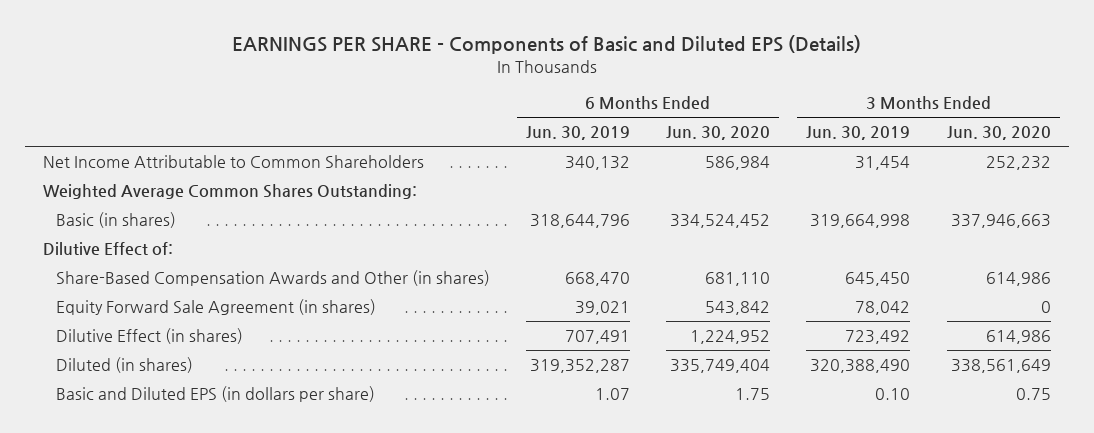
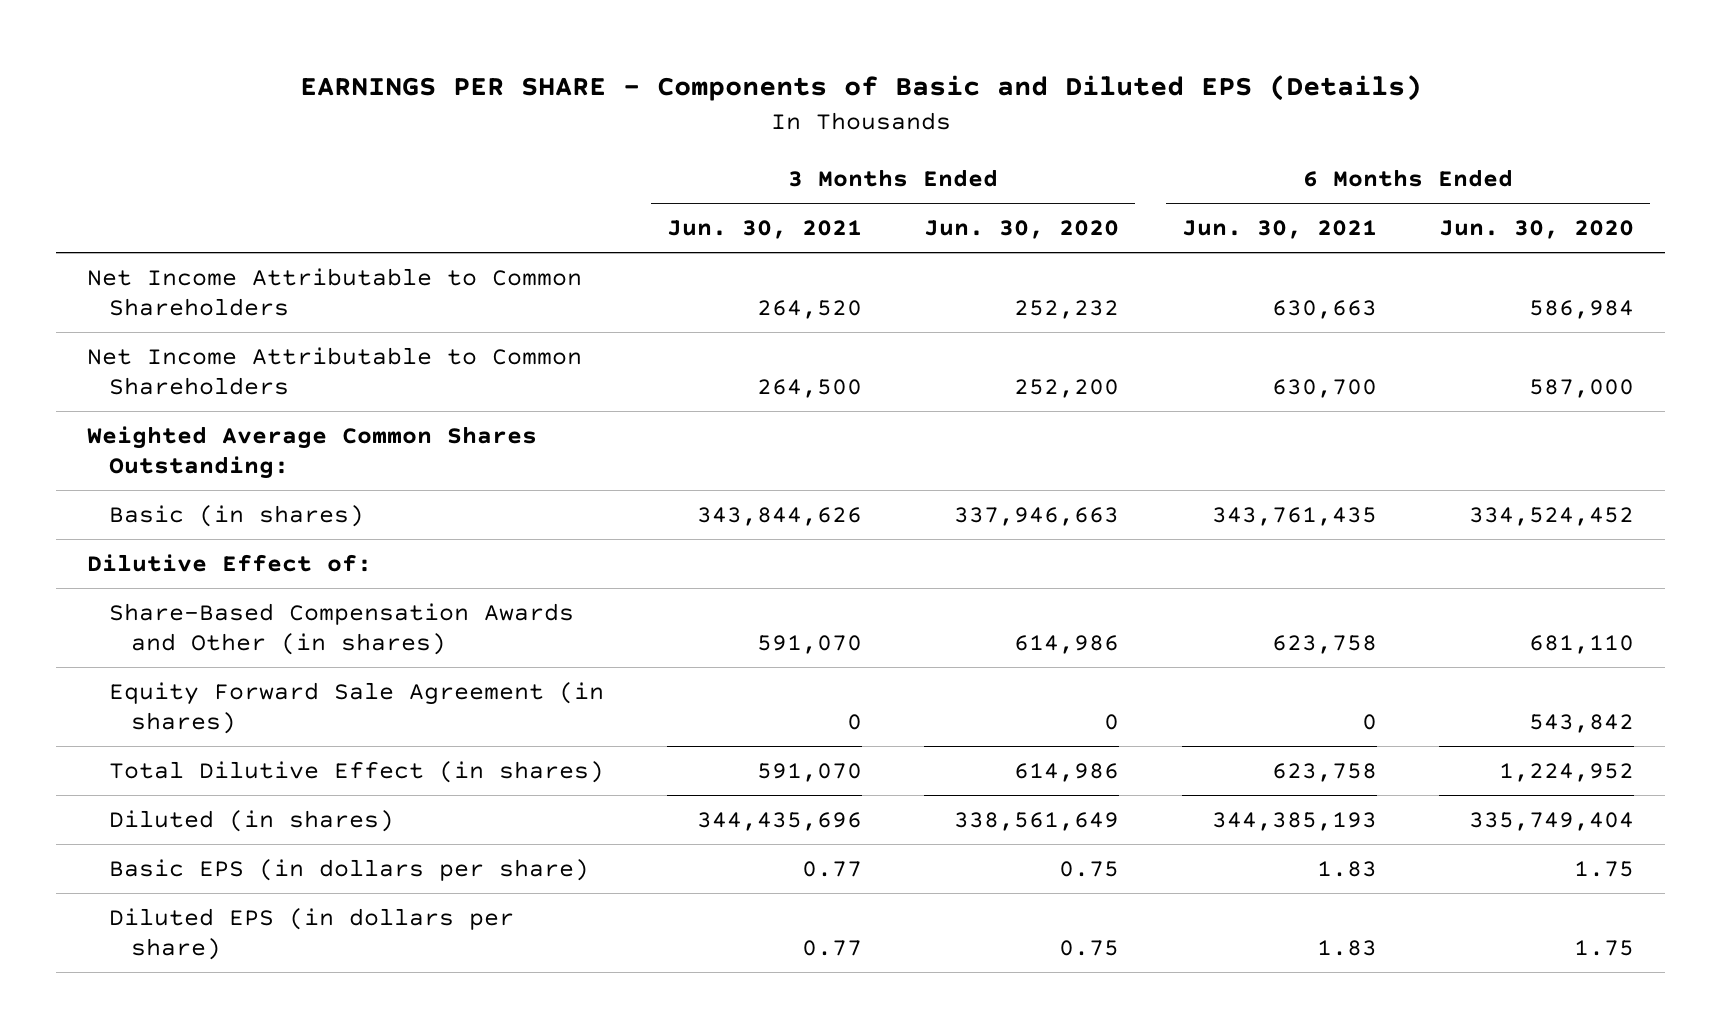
- | 6 Months Ended Jun. 30, 2019 | 6 Months Ended Jun. 30, 2020 | 3 Months Ended Jun. 30, 2019 | 3 Months Ended Jun. 30, 2020
+ | 3 Months Ended Jun. 30, 2021 | 3 Months Ended Jun. 30, 2020 | 6 Months Ended Jun. 30, 2021 | 6 Months Ended Jun. 30, 2020
+ Net Income Attributable to Common Shareholders | 264,500 | 252,200 | 630,700 | 587,000
- Dilutive Effect (in shares) | 707,491 | 1,224,952 | 723,492 | 614,986
+ Total Dilutive Effect (in shares) | 591,070 | 614,986 | 623,758 | 1,224,952
- Basic and Diluted EPS (in dollars per share) | 1.07 | 1.75 | 0.10 | 0.75
+ Basic EPS (in dollars per share) | 0.77 | 0.75 | 1.83 | 1.75
+ Diluted EPS (in dollars per share) | 0.77 | 0.75 | 1.83 | 1.75

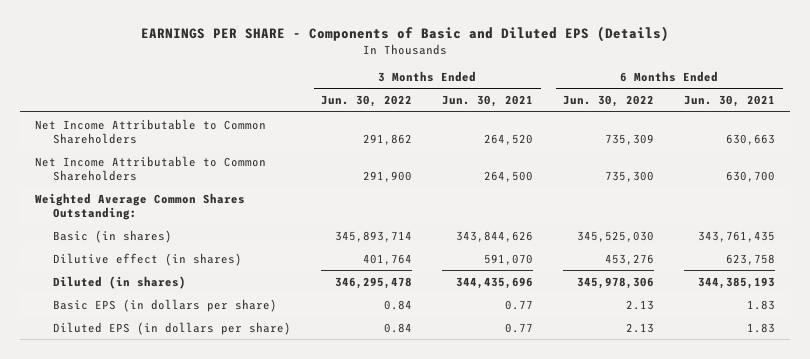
- | 3 Months Ended Jun. 30, 2021 | 3 Months Ended Jun. 30, 2020 | 6 Months Ended Jun. 30, 2021 | 6 Months Ended Jun. 30, 2020
+ | 3 Months Ended Jun. 30, 2022 | 3 Months Ended Jun. 30, 2021 | 6 Months Ended Jun. 30, 2022 | 6 Months Ended Jun. 30, 2021
- Dilutive Effect of:
- Share-Based Compensation Awards and Other (in shares) | 591,070 | 614,986 | 623,758 | 681,110
- Equity Forward Sale Agreement (in shares) | 0 | 0 | 0 | 543,842
- Total Dilutive Effect (in shares) | 591,070 | 614,986 | 623,758 | 1,224,952
+ Dilutive effect (in shares) | 401,764 | 591,070 | 453,276 | 623,758

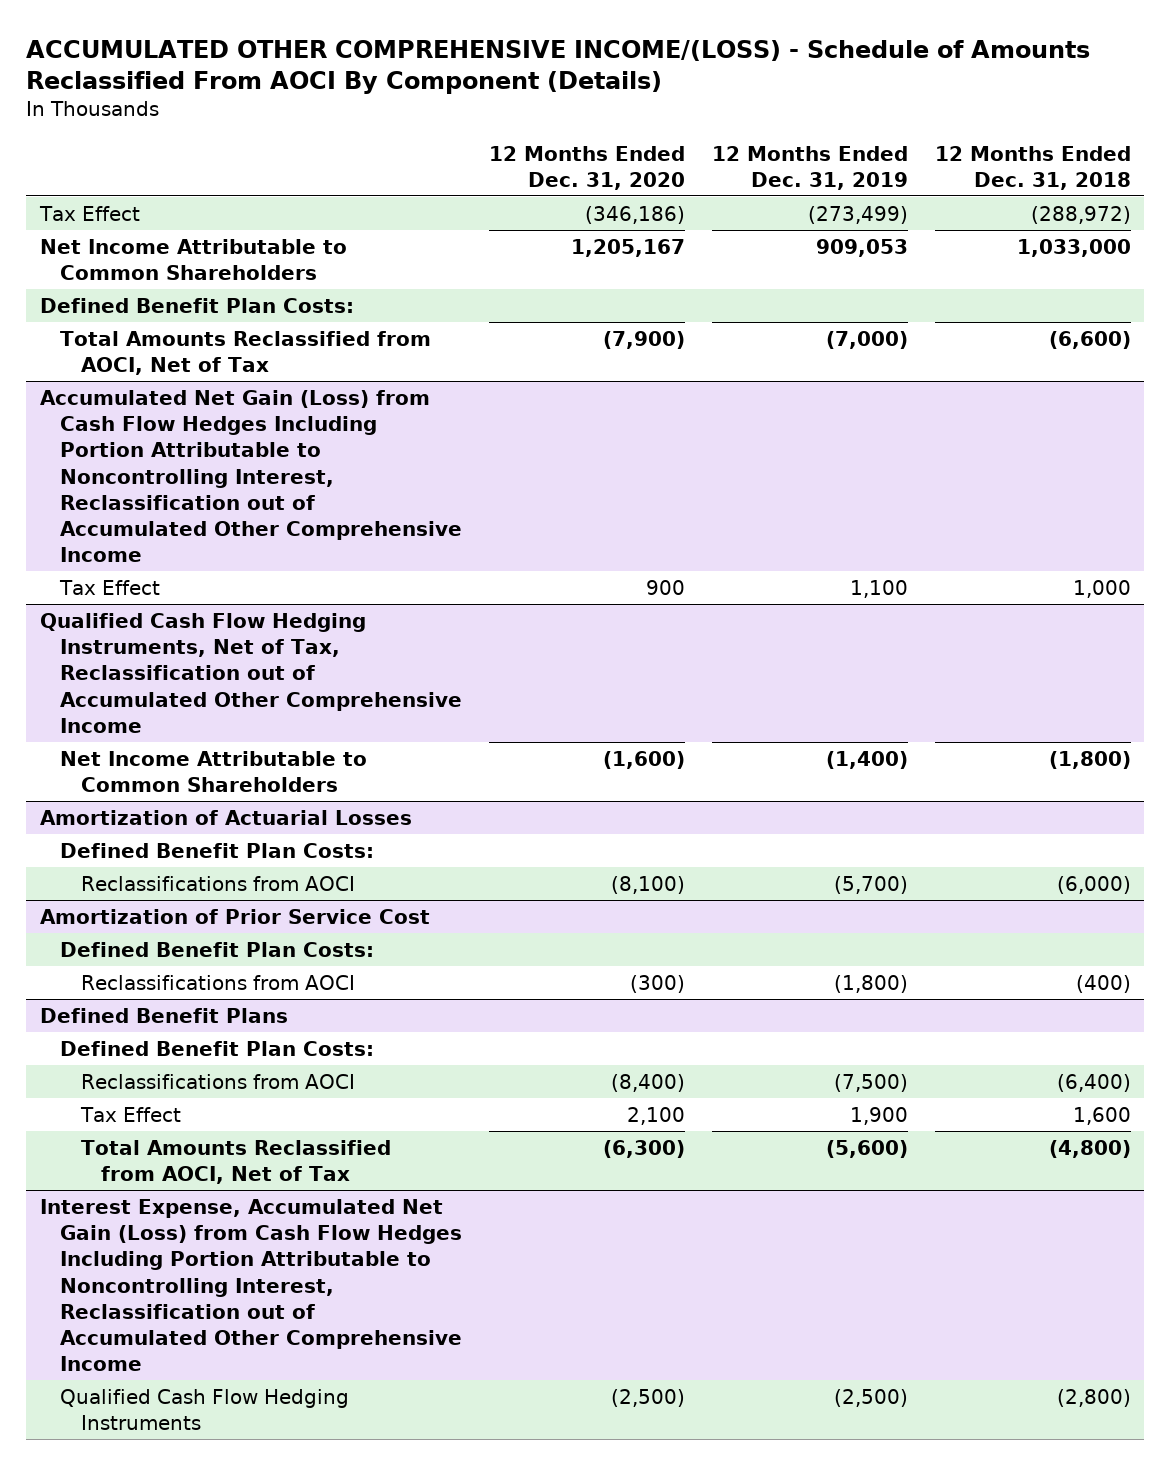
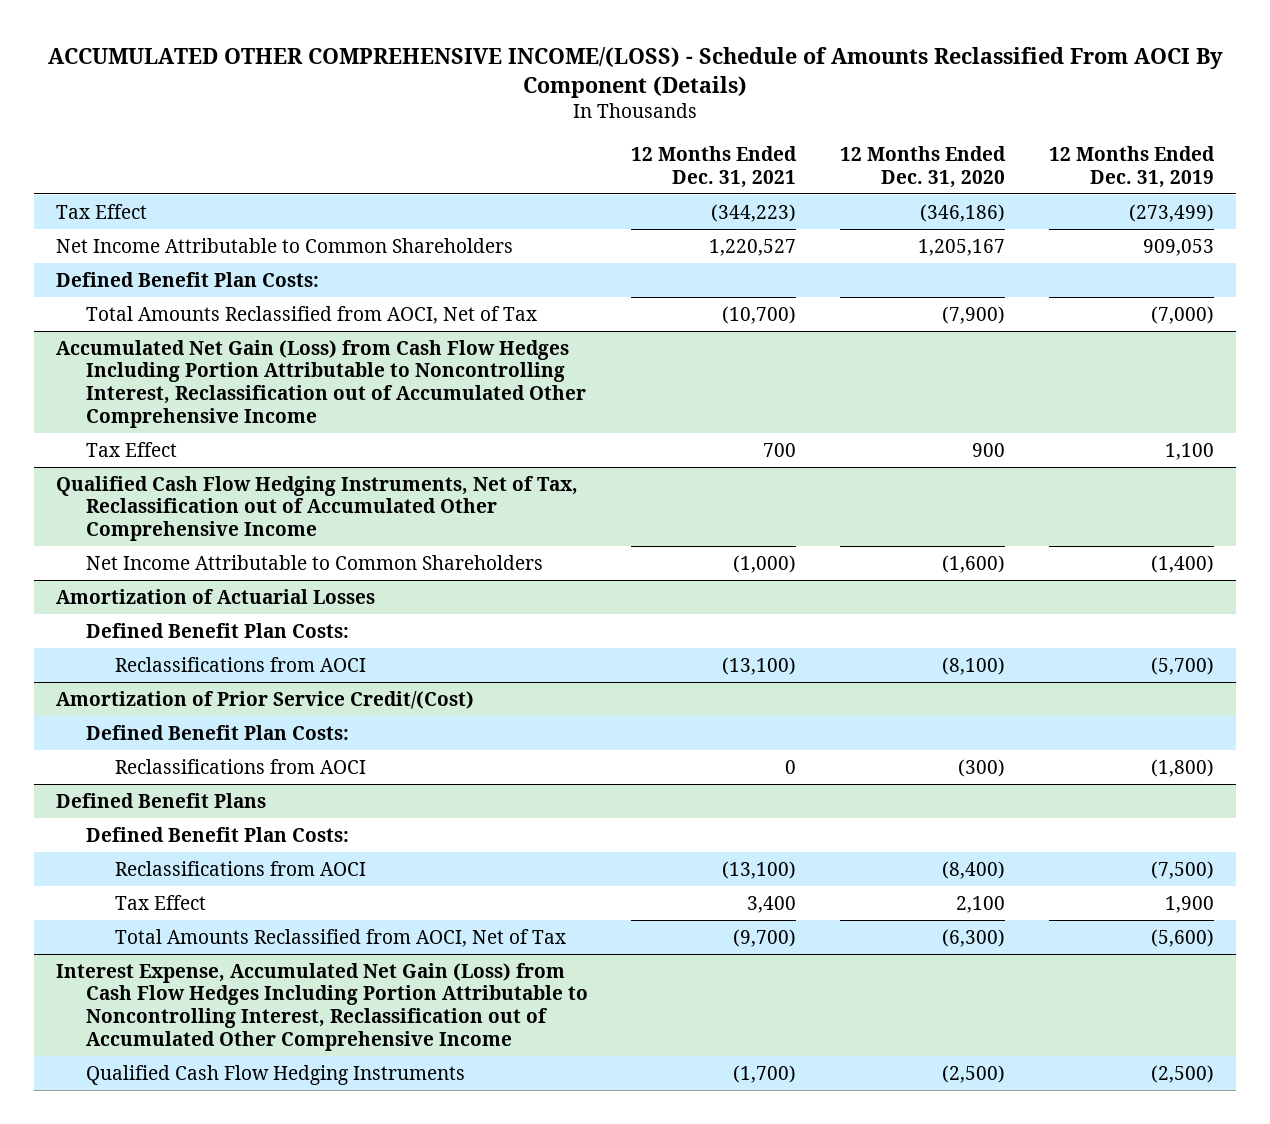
- | 12 Months Ended Dec. 31, 2020 | 12 Months Ended Dec. 31, 2019 | 12 Months Ended Dec. 31, 2018
+ | 12 Months Ended Dec. 31, 2021 | 12 Months Ended Dec. 31, 2020 | 12 Months Ended Dec. 31, 2019
- Amortization of Prior Service Cost
+ Amortization of Prior Service Credit/(Cost)

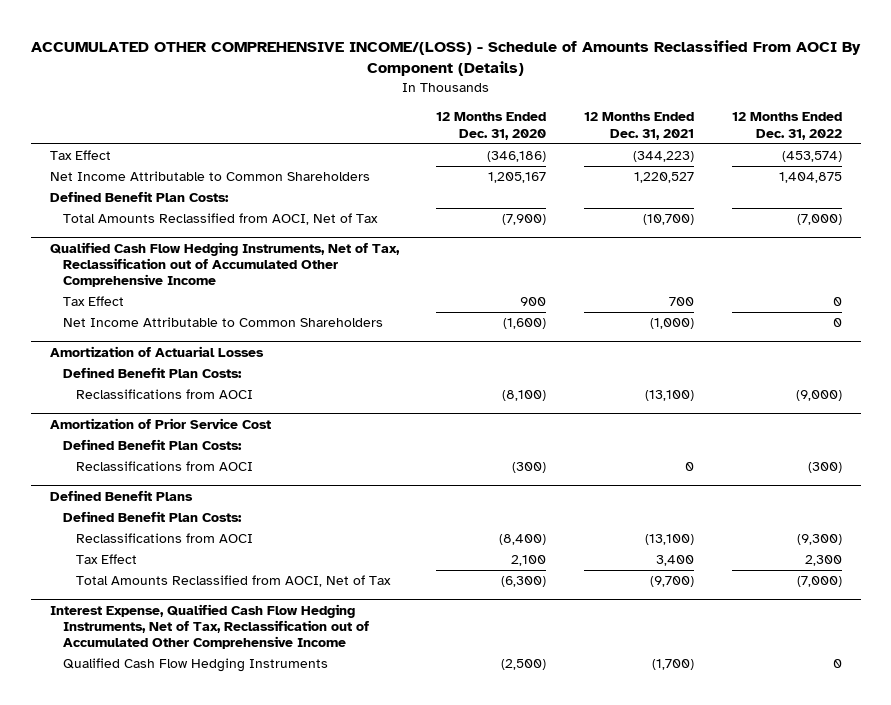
- | 12 Months Ended Dec. 31, 2021 | 12 Months Ended Dec. 31, 2020 | 12 Months Ended Dec. 31, 2019
+ | 12 Months Ended Dec. 31, 2020 | 12 Months Ended Dec. 31, 2021 | 12 Months Ended Dec. 31, 2022
- Accumulated Net Gain (Loss) from Cash Flow Hedges Including Portion Attributable to Noncontrolling Interest, Reclassification out of Accumulated Other Comprehensive Income
- Tax Effect | 700 | 900 | 1,100
@ Qualified Cash Flow Hedging Instruments, Net of Tax, Reclassification out of Accumulated Other Comprehensive Income
+ Tax Effect | 900 | 700 | 0
- Amortization of Prior Service Credit/(Cost)
+ Amortization of Prior Service Cost
- Interest Expense, Accumulated Net Gain (Loss) from Cash Flow Hedges Including Portion Attributable to Noncontrolling Interest, Reclassification out of Accumulated Other Comprehensive Income
+ Interest Expense, Qualified Cash Flow Hedging Instruments, Net of Tax, Reclassification out of Accumulated Other Comprehensive Income

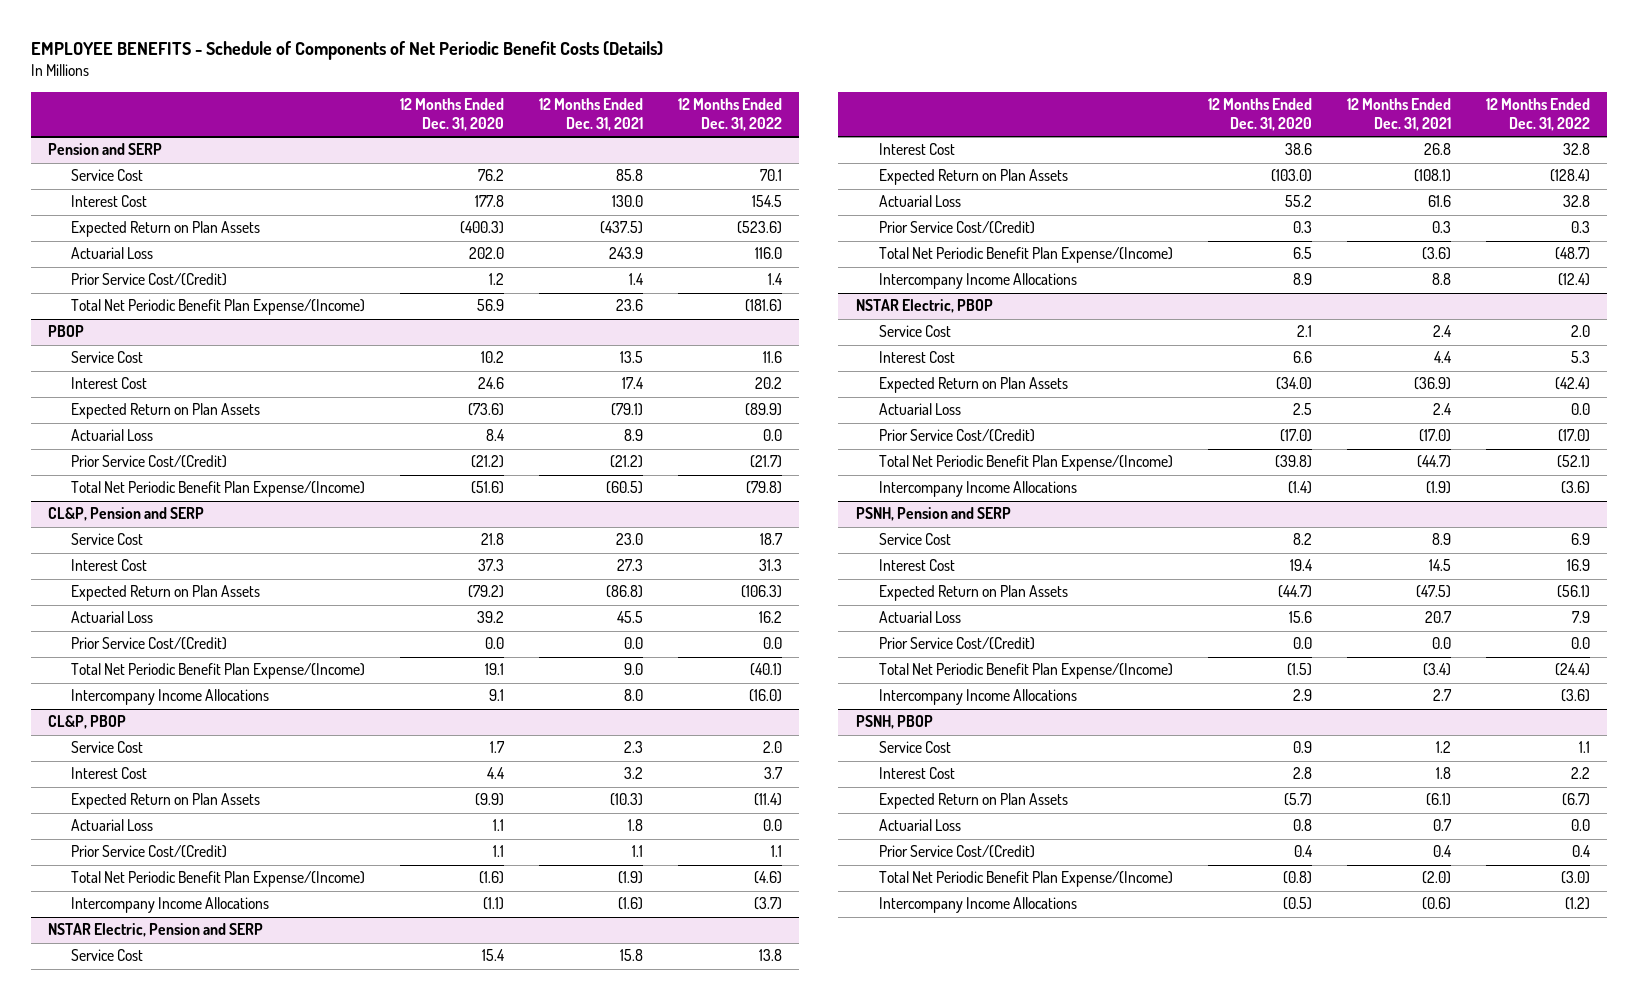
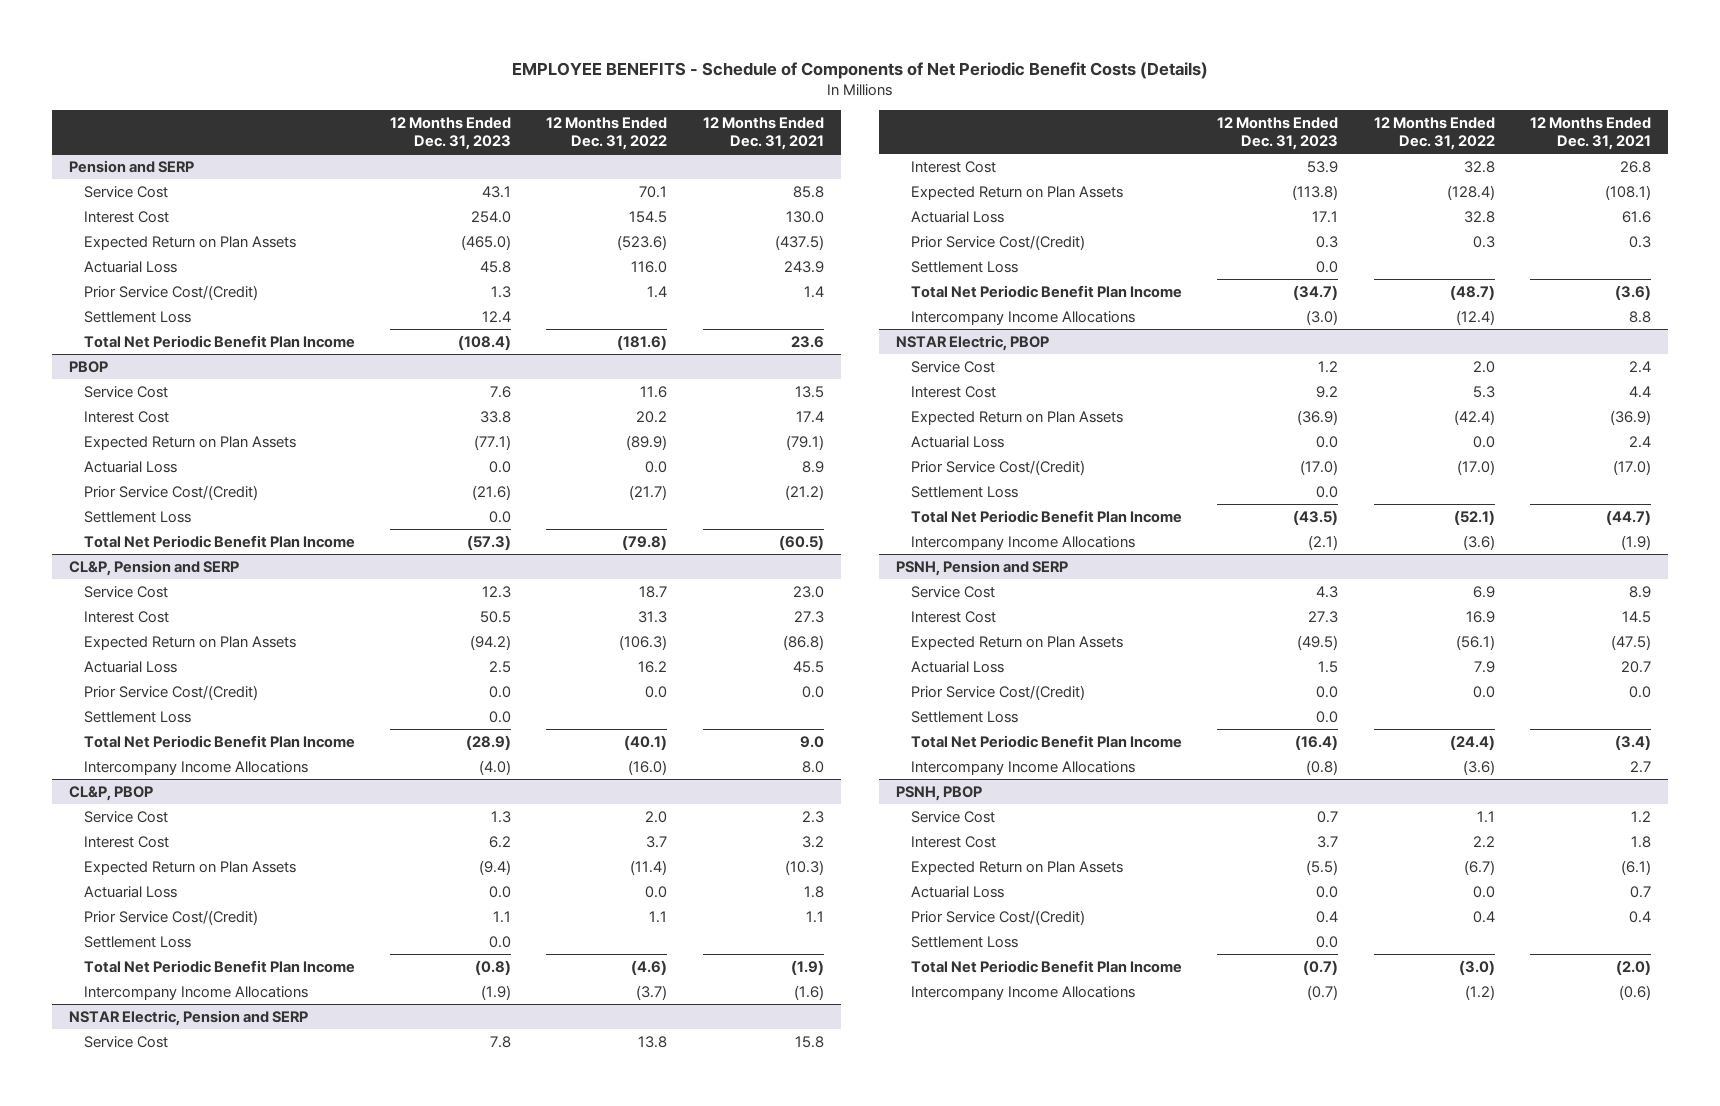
- | 12 Months Ended Dec. 31, 2020 | 12 Months Ended Dec. 31, 2021 | 12 Months Ended Dec. 31, 2022
+ | 12 Months Ended Dec. 31, 2023 | 12 Months Ended Dec. 31, 2022 | 12 Months Ended Dec. 31, 2021
@ Pension and SERP
- Total Net Periodic Benefit Plan Expense/(Income) | 56.9 | 23.6 | (181.6)
+ Settlement Loss | 12.4 | |
+ Total Net Periodic Benefit Plan Income | (108.4) | (181.6) | 23.6
@ PBOP
- Total Net Periodic Benefit Plan Expense/(Income) | (51.6) | (60.5) | (79.8)
+ Settlement Loss | 0.0 | |
+ Total Net Periodic Benefit Plan Income | (57.3) | (79.8) | (60.5)
@ CL&P, Pension and SERP
- Total Net Periodic Benefit Plan Expense/(Income) | 19.1 | 9.0 | (40.1)
+ Settlement Loss | 0.0 | |
+ Total Net Periodic Benefit Plan Income | (28.9) | (40.1) | 9.0
@ CL&P, PBOP
- Total Net Periodic Benefit Plan Expense/(Income) | (1.6) | (1.9) | (4.6)
+ Settlement Loss | 0.0 | |
+ Total Net Periodic Benefit Plan Income | (0.8) | (4.6) | (1.9)
@ NSTAR Electric, Pension and SERP
- Total Net Periodic Benefit Plan Expense/(Income) | 6.5 | (3.6) | (48.7)
+ Settlement Loss | 0.0 | |
+ Total Net Periodic Benefit Plan Income | (34.7) | (48.7) | (3.6)
@ NSTAR Electric, PBOP
- Total Net Periodic Benefit Plan Expense/(Income) | (39.8) | (44.7) | (52.1)
+ Settlement Loss | 0.0 | |
+ Total Net Periodic Benefit Plan Income | (43.5) | (52.1) | (44.7)
@ PSNH, Pension and SERP
- Total Net Periodic Benefit Plan Expense/(Income) | (1.5) | (3.4) | (24.4)
+ Settlement Loss | 0.0 | |
+ Total Net Periodic Benefit Plan Income | (16.4) | (24.4) | (3.4)
@ PSNH, PBOP
- Total Net Periodic Benefit Plan Expense/(Income) | (0.8) | (2.0) | (3.0)
+ Settlement Loss | 0.0 | |
+ Total Net Periodic Benefit Plan Income | (0.7) | (3.0) | (2.0)

